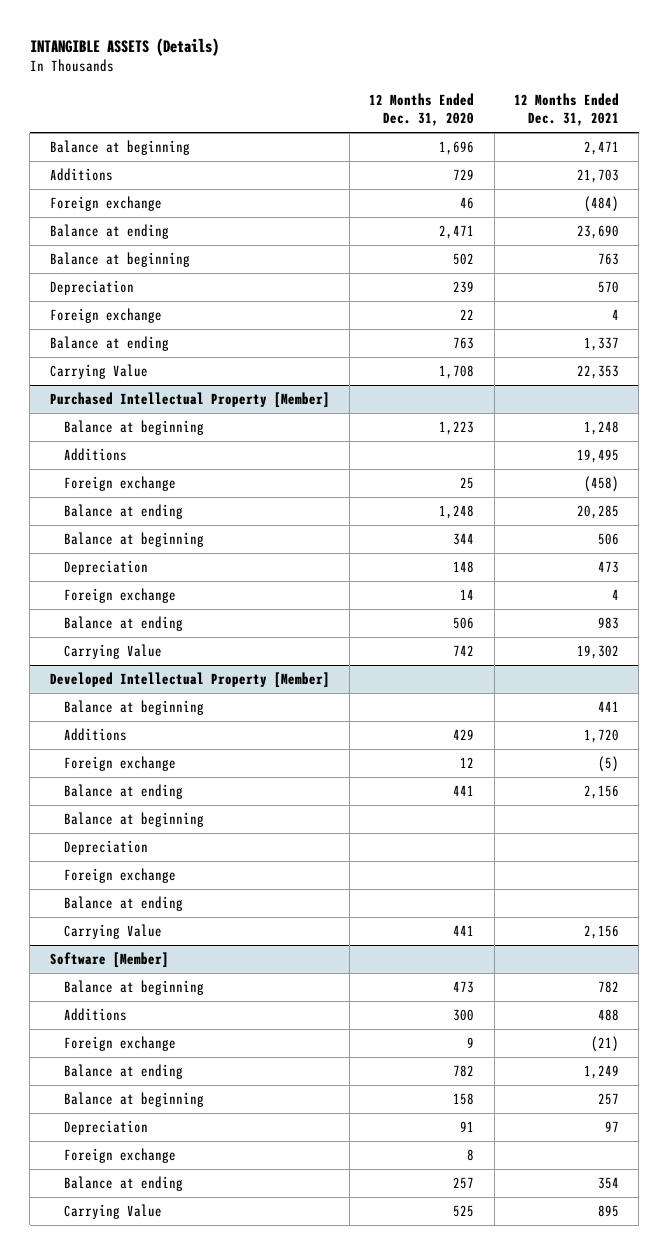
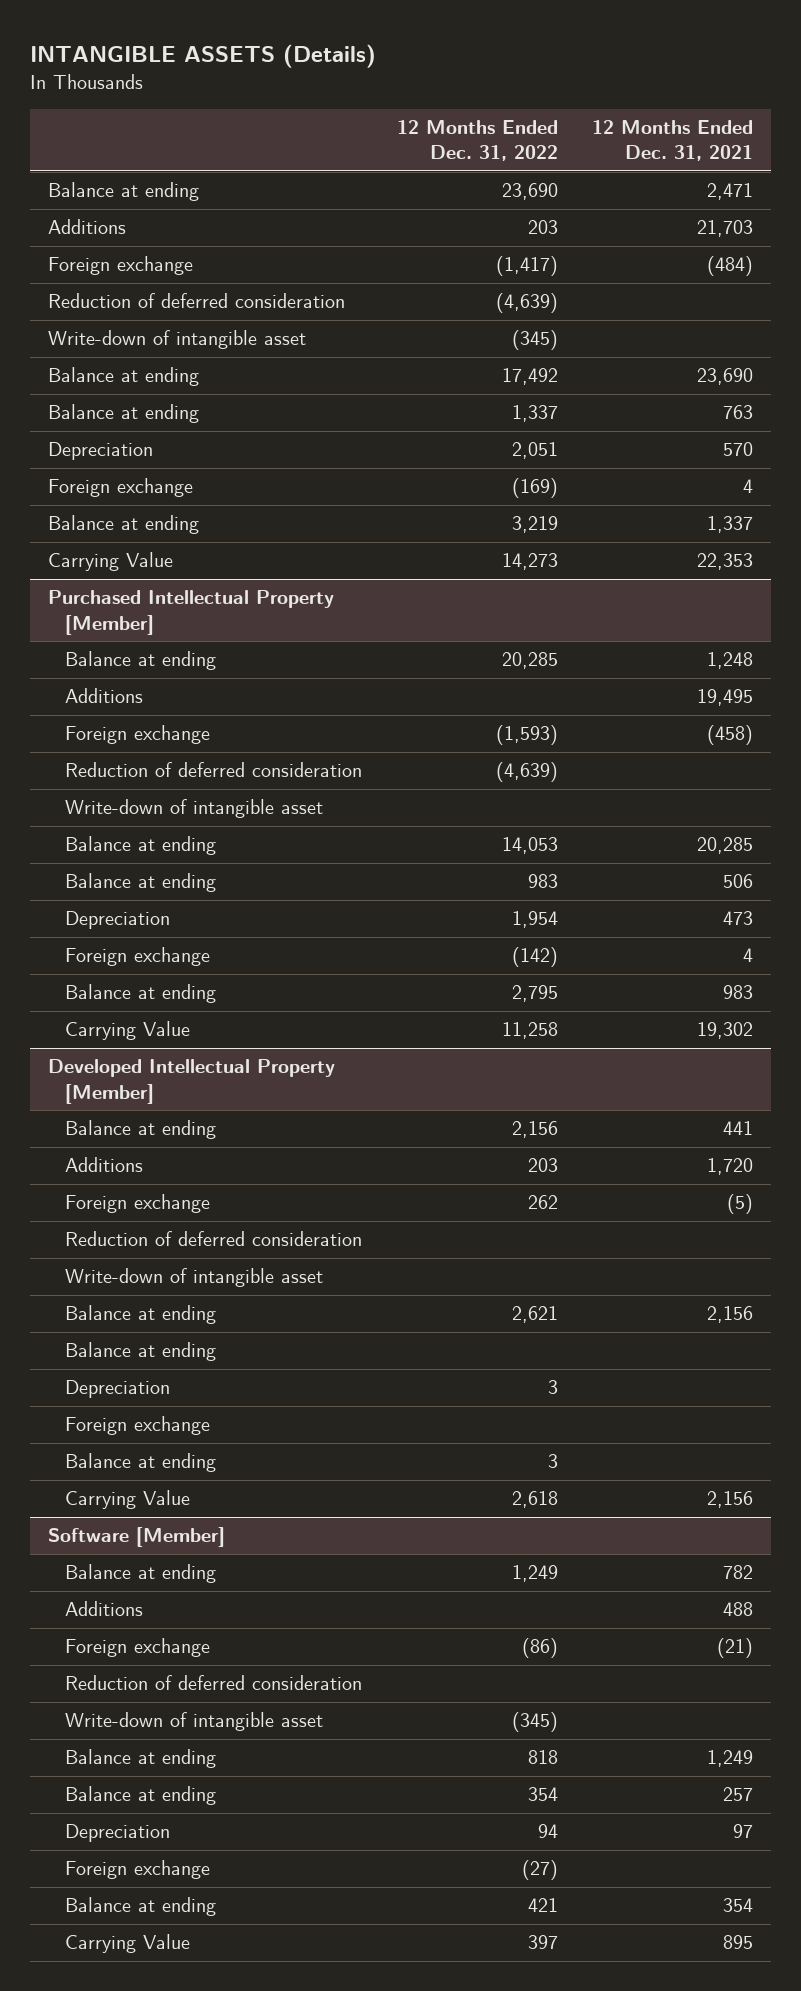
- | 12 Months Ended Dec. 31, 2020 | 12 Months Ended Dec. 31, 2021
+ | 12 Months Ended Dec. 31, 2022 | 12 Months Ended Dec. 31, 2021
- Balance at beginning | 1,696 | 2,471
+ Balance at ending | 23,690 | 2,471
+ Reduction of deferred consideration | (4,639) |
+ Write-down of intangible asset | (345) |
- Balance at beginning | 502 | 763
+ Balance at ending | 1,337 | 763
@ Purchased Intellectual Property [Member]
- Balance at beginning | 1,223 | 1,248
+ Balance at ending | 20,285 | 1,248
+ Reduction of deferred consideration | (4,639) |
+ Write-down of intangible asset
- Balance at beginning | 344 | 506
+ Balance at ending | 983 | 506
@ Developed Intellectual Property [Member]
- Balance at beginning | | 441
+ Balance at ending | 2,156 | 441
+ Reduction of deferred consideration
+ Write-down of intangible asset
- Balance at beginning
+ Balance at ending
@ Software [Member]
- Balance at beginning | 473 | 782
+ Balance at ending | 1,249 | 782
+ Reduction of deferred consideration
+ Write-down of intangible asset | (345) |
- Balance at beginning | 158 | 257
+ Balance at ending | 354 | 257

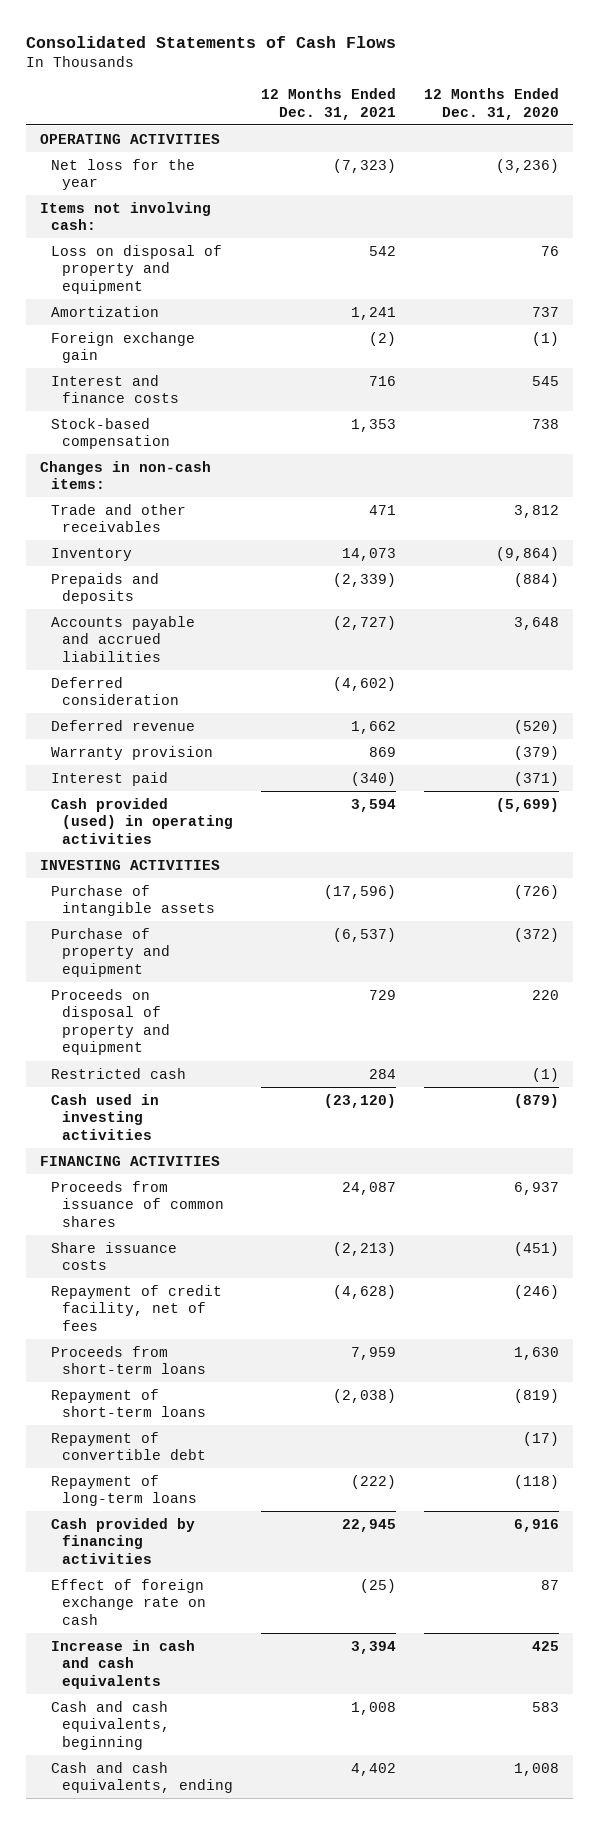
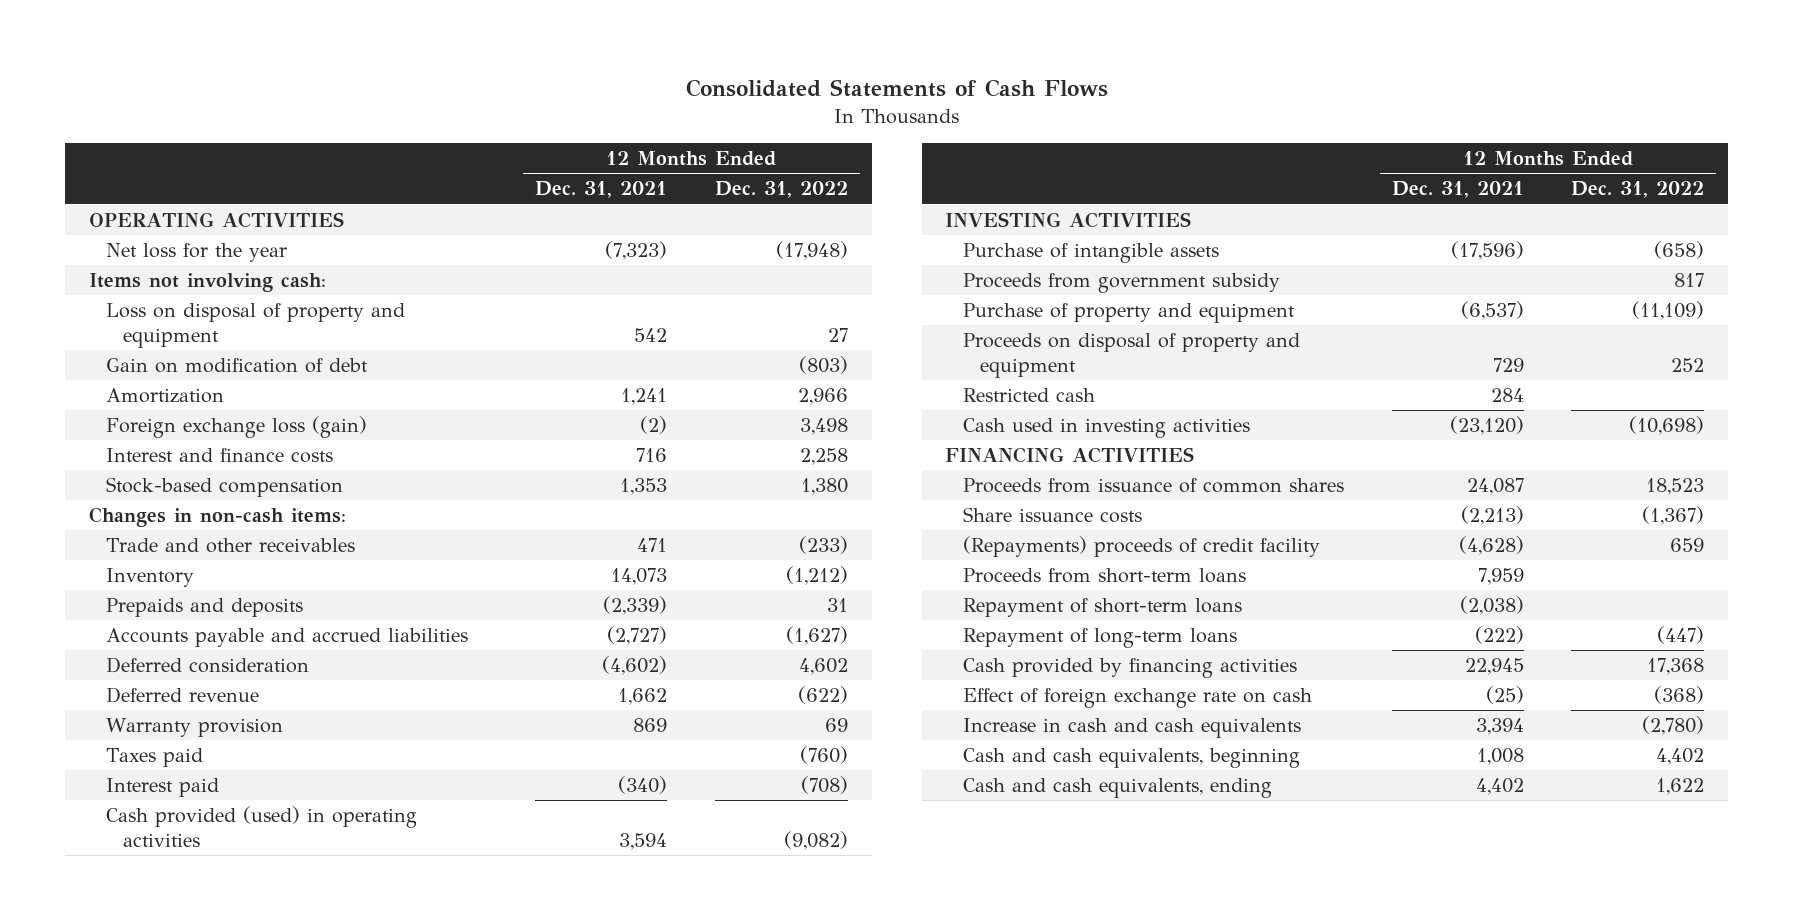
- | 12 Months Ended Dec. 31, 2021 | 12 Months Ended Dec. 31, 2020
+ | 12 Months Ended Dec. 31, 2021 | 12 Months Ended Dec. 31, 2022
+ Gain on modification of debt | | (803)
- Foreign exchange gain | (2) | (1)
+ Foreign exchange loss (gain) | (2) | 3,498
+ Taxes paid | | (760)
+ Proceeds from government subsidy | | 817
- Repayment of credit facility, net of fees | (4,628) | (246)
+ (Repayments) proceeds of credit facility | (4,628) | 659
- Repayment of convertible debt | | (17)

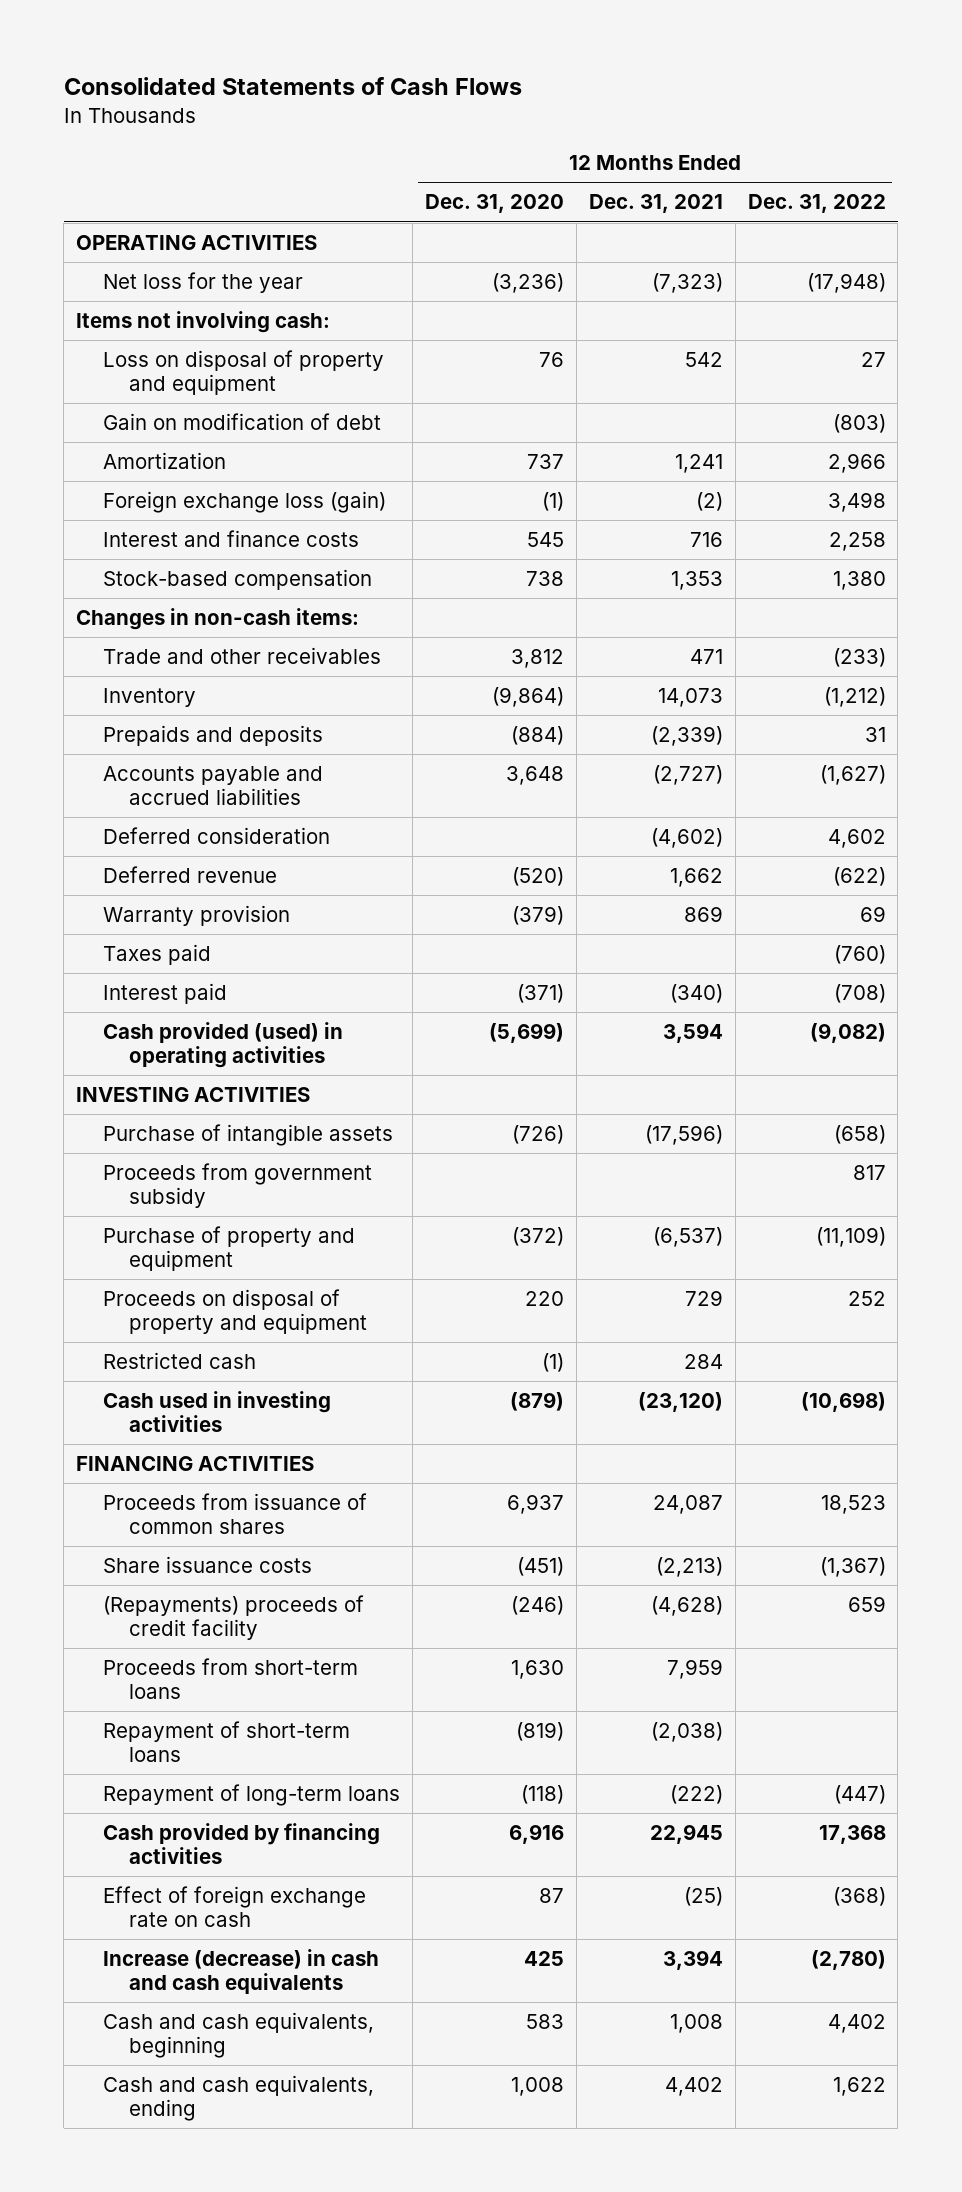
- | 12 Months Ended Dec. 31, 2021 | 12 Months Ended Dec. 31, 2022
+ | 12 Months Ended Dec. 31, 2020 | 12 Months Ended Dec. 31, 2021 | 12 Months Ended Dec. 31, 2022
- Increase in cash and cash equivalents | 3,394 | (2,780)
+ Increase (decrease) in cash and cash equivalents | 425 | 3,394 | (2,780)

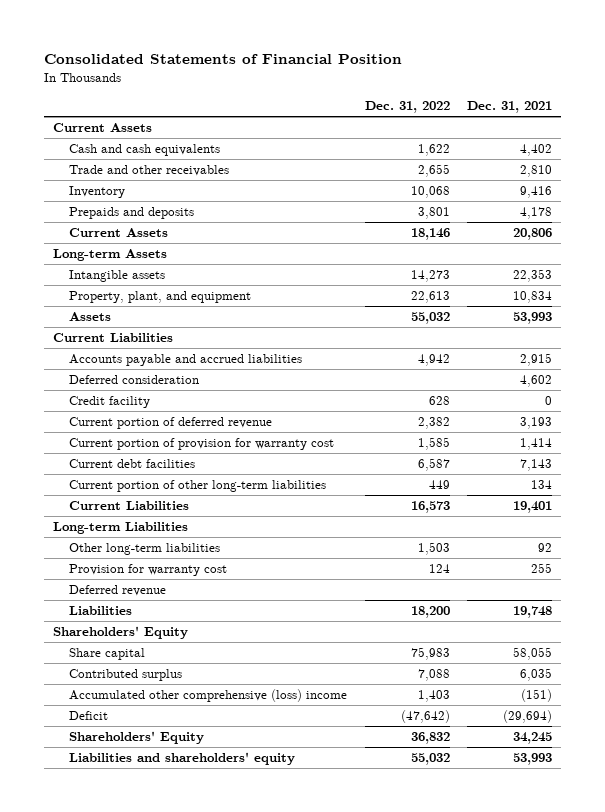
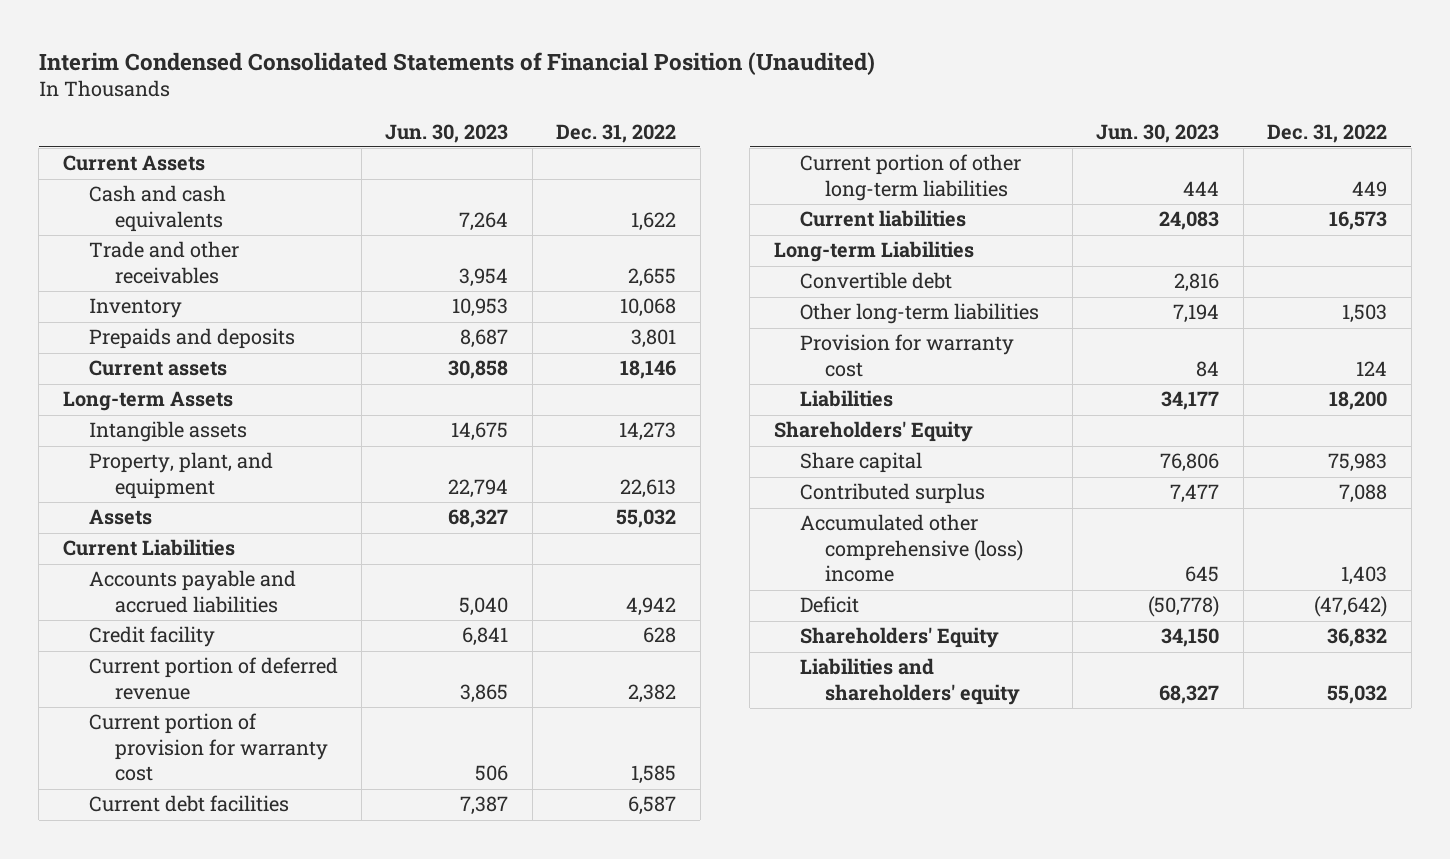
- Consolidated Statements of Financial Position
+ Interim Condensed Consolidated Statements of Financial Position (Unaudited)
- | Dec. 31, 2022 | Dec. 31, 2021
+ | Jun. 30, 2023 | Dec. 31, 2022
- Current Assets | 18,146 | 20,806
+ Current assets | 30,858 | 18,146
- Deferred consideration | | 4,602
- Current Liabilities | 16,573 | 19,401
+ Current liabilities | 24,083 | 16,573
+ Convertible debt | 2,816 |
- Deferred revenue

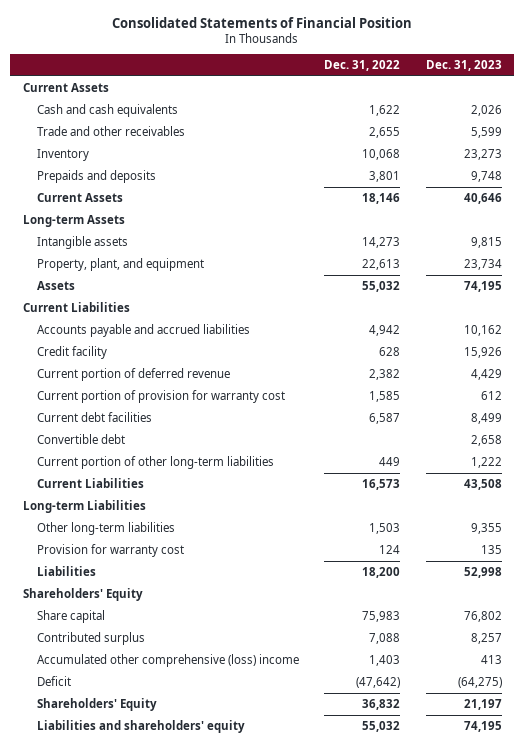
- Interim Condensed Consolidated Statements of Financial Position (Unaudited)
+ Consolidated Statements of Financial Position
- | Jun. 30, 2023 | Dec. 31, 2022
+ | Dec. 31, 2022 | Dec. 31, 2023
- Current assets | 30,858 | 18,146
+ Current Assets | 18,146 | 40,646
moved up: Convertible debt | | 2,658
- Current liabilities | 24,083 | 16,573
+ Current Liabilities | 16,573 | 43,508

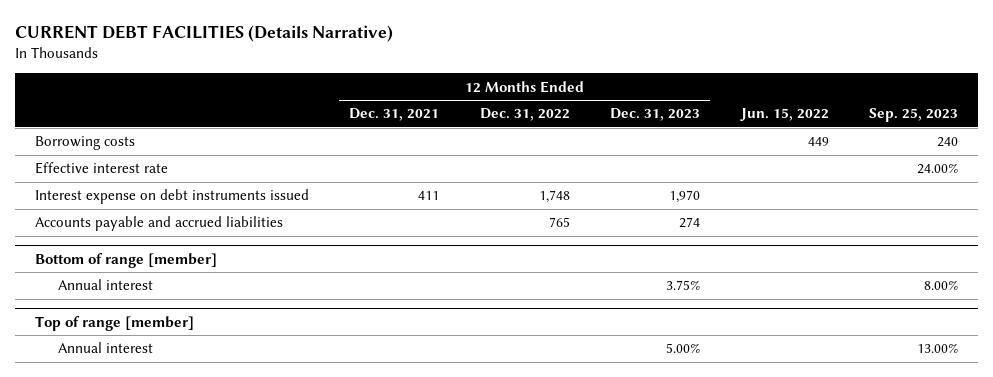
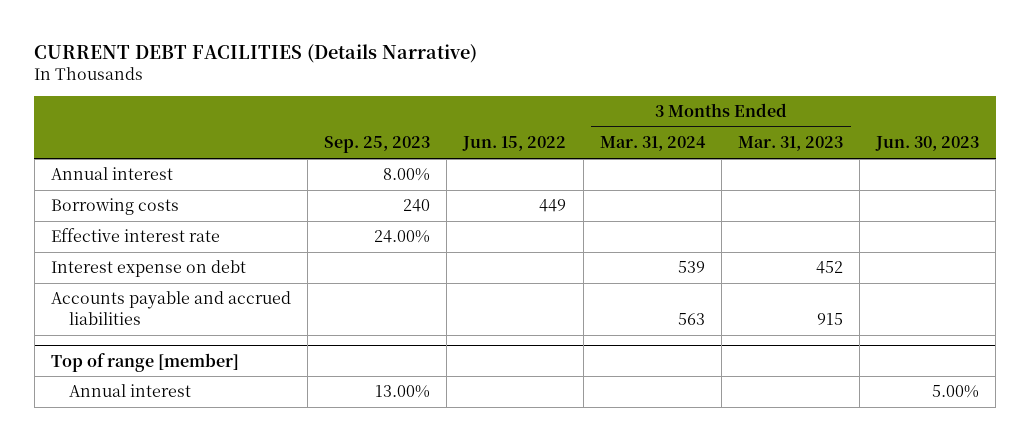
- | 12 Months Ended Dec. 31, 2021 | 12 Months Ended Dec. 31, 2022 | 12 Months Ended Dec. 31, 2023 | Jun. 15, 2022 | Sep. 25, 2023
+ | Sep. 25, 2023 | Jun. 15, 2022 | 3 Months Ended Mar. 31, 2024 | 3 Months Ended Mar. 31, 2023 | Jun. 30, 2023
+ Annual interest | 8.00% | | | |
- Interest expense on debt instruments issued | 411 | 1,748 | 1,970 | |
+ Interest expense on debt | | | 539 | 452 |
- Bottom of range [member]
- Annual interest | | | 3.75% | | 8.00%

